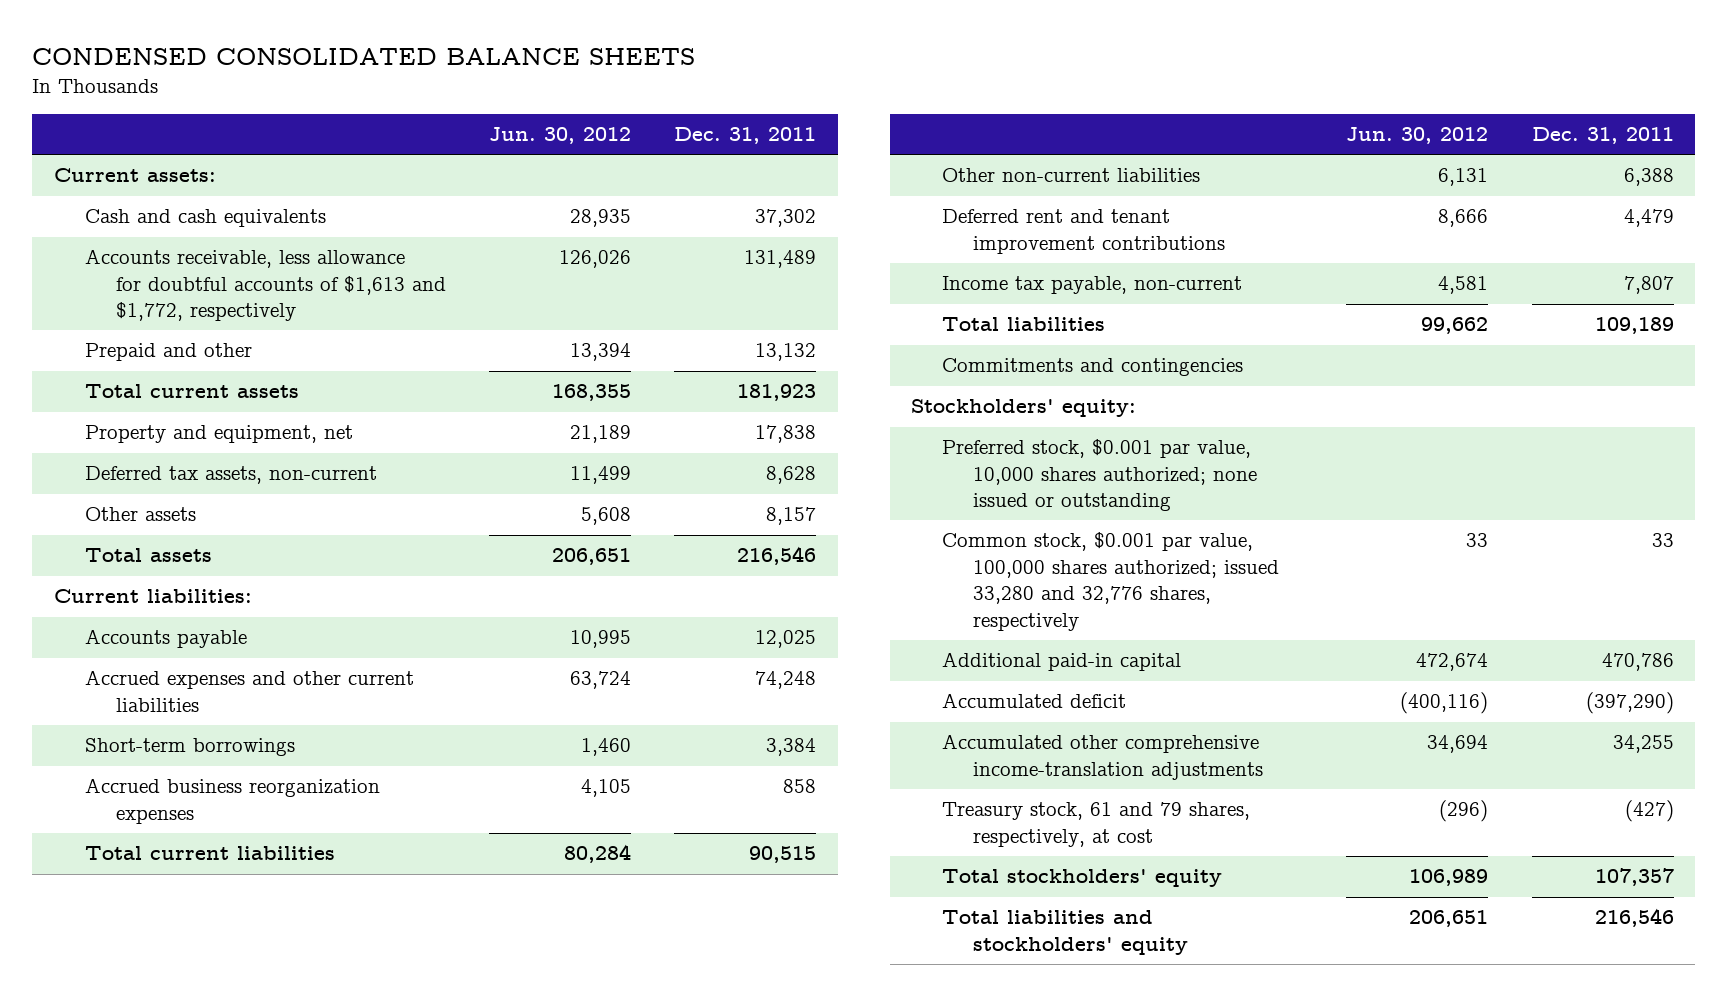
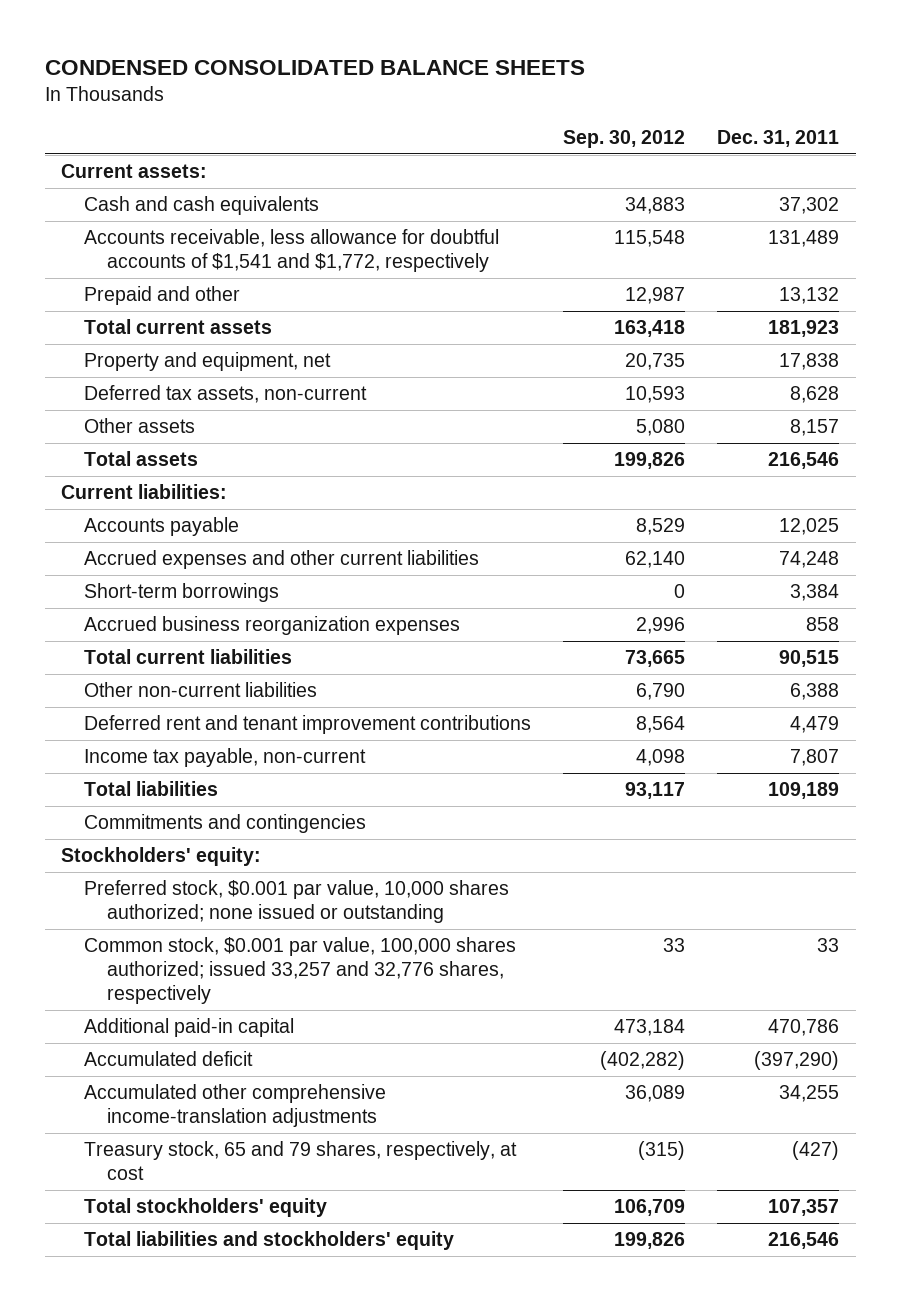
- | Jun. 30, 2012 | Dec. 31, 2011
+ | Sep. 30, 2012 | Dec. 31, 2011
- Accounts receivable, less allowance for doubtful accounts of $1,613 and $1,772, respectively | 126,026 | 131,489
+ Accounts receivable, less allowance for doubtful accounts of $1,541 and $1,772, respectively | 115,548 | 131,489
- Common stock, $0.001 par value, 100,000 shares authorized; issued 33,280 and 32,776 shares, respectively | 33 | 33
+ Common stock, $0.001 par value, 100,000 shares authorized; issued 33,257 and 32,776 shares, respectively | 33 | 33
- Treasury stock, 61 and 79 shares, respectively, at cost | (296) | (427)
+ Treasury stock, 65 and 79 shares, respectively, at cost | (315) | (427)

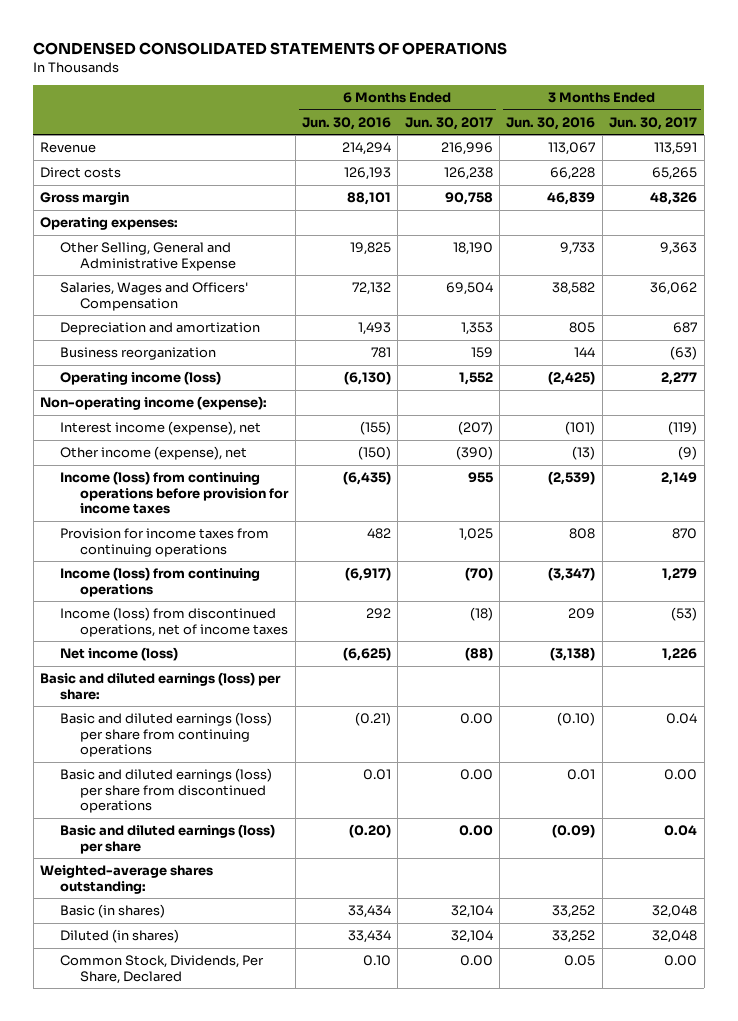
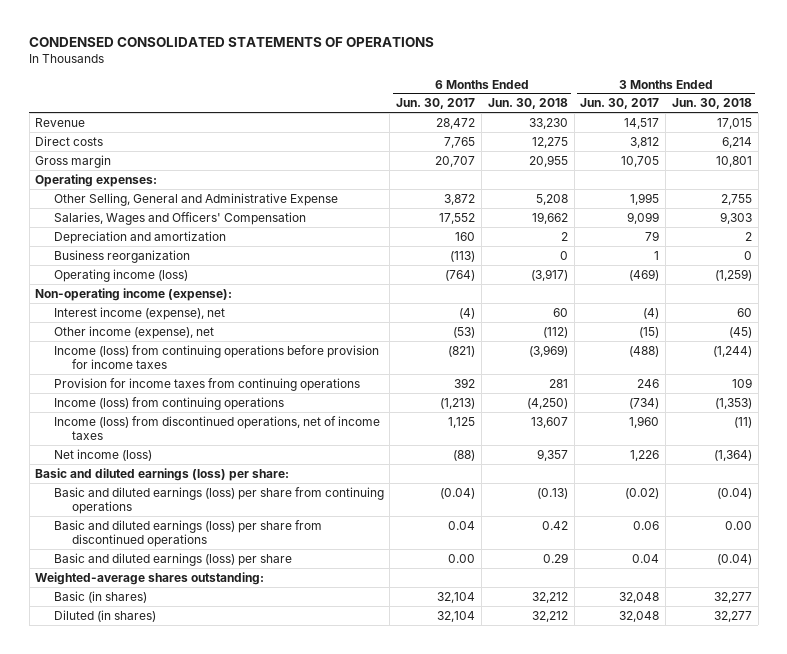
- | 6 Months Ended Jun. 30, 2016 | 6 Months Ended Jun. 30, 2017 | 3 Months Ended Jun. 30, 2016 | 3 Months Ended Jun. 30, 2017
+ | 6 Months Ended Jun. 30, 2017 | 6 Months Ended Jun. 30, 2018 | 3 Months Ended Jun. 30, 2017 | 3 Months Ended Jun. 30, 2018
- Revenue | 214,294 | 216,996 | 113,067 | 113,591
- Direct costs | 126,193 | 126,238 | 66,228 | 65,265
- Gross margin | 88,101 | 90,758 | 46,839 | 48,326
+ Revenue | 28,472 | 33,230 | 14,517 | 17,015
+ Direct costs | 7,765 | 12,275 | 3,812 | 6,214
+ Gross margin | 20,707 | 20,955 | 10,705 | 10,801
- Other Selling, General and Administrative Expense | 19,825 | 18,190 | 9,733 | 9,363
- Salaries, Wages and Officers' Compensation | 72,132 | 69,504 | 38,582 | 36,062
- Depreciation and amortization | 1,493 | 1,353 | 805 | 687
- Business reorganization | 781 | 159 | 144 | (63)
- Operating income (loss) | (6,130) | 1,552 | (2,425) | 2,277
+ Other Selling, General and Administrative Expense | 3,872 | 5,208 | 1,995 | 2,755
+ Salaries, Wages and Officers' Compensation | 17,552 | 19,662 | 9,099 | 9,303
+ Depreciation and amortization | 160 | 2 | 79 | 2
+ Business reorganization | (113) | 0 | 1 | 0
+ Operating income (loss) | (764) | (3,917) | (469) | (1,259)
- Interest income (expense), net | (155) | (207) | (101) | (119)
- Other income (expense), net | (150) | (390) | (13) | (9)
- Income (loss) from continuing operations before provision for income taxes | (6,435) | 955 | (2,539) | 2,149
- Provision for income taxes from continuing operations | 482 | 1,025 | 808 | 870
- Income (loss) from continuing operations | (6,917) | (70) | (3,347) | 1,279
- Income (loss) from discontinued operations, net of income taxes | 292 | (18) | 209 | (53)
+ Interest income (expense), net | (4) | 60 | (4) | 60
+ Other income (expense), net | (53) | (112) | (15) | (45)
+ Income (loss) from continuing operations before provision for income taxes | (821) | (3,969) | (488) | (1,244)
+ Provision for income taxes from continuing operations | 392 | 281 | 246 | 109
+ Income (loss) from continuing operations | (1,213) | (4,250) | (734) | (1,353)
+ Income (loss) from discontinued operations, net of income taxes | 1,125 | 13,607 | 1,960 | (11)
- Basic and diluted earnings (loss) per share from continuing operations | (0.21) | 0.00 | (0.10) | 0.04
- Basic and diluted earnings (loss) per share from discontinued operations | 0.01 | 0.00 | 0.01 | 0.00
+ Basic and diluted earnings (loss) per share from continuing operations | (0.04) | (0.13) | (0.02) | (0.04)
+ Basic and diluted earnings (loss) per share from discontinued operations | 0.04 | 0.42 | 0.06 | 0.00
- Common Stock, Dividends, Per Share, Declared | 0.10 | 0.00 | 0.05 | 0.00

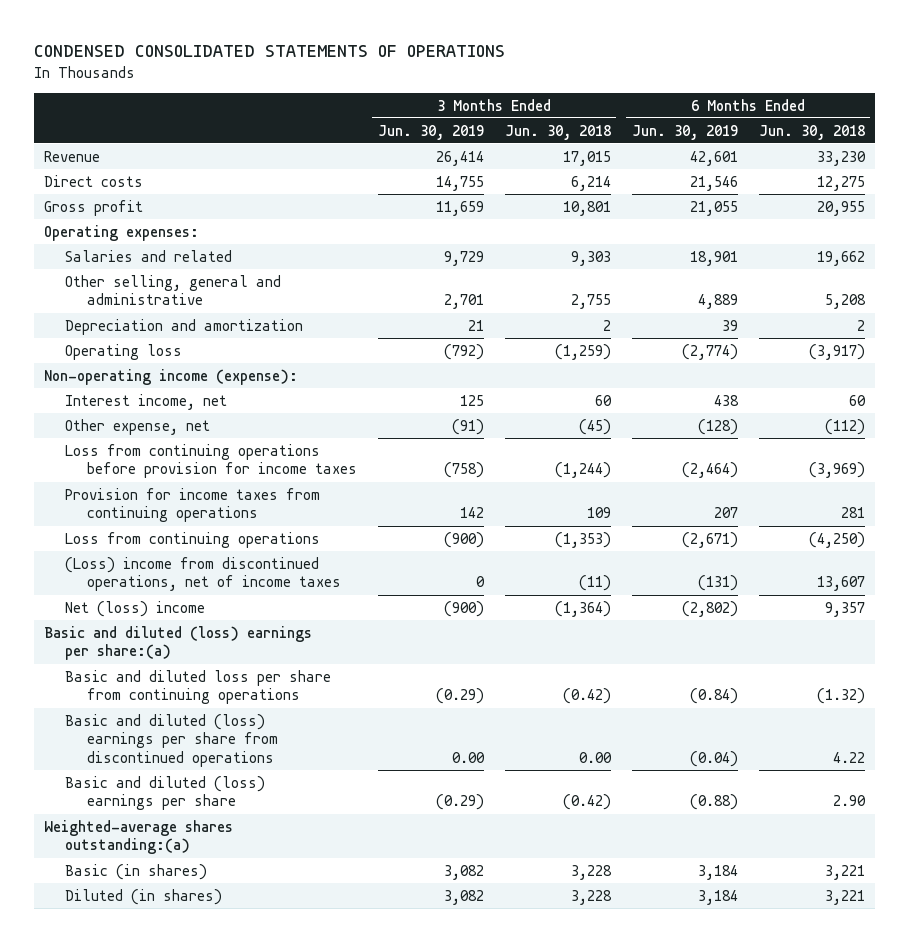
- | 6 Months Ended Jun. 30, 2017 | 6 Months Ended Jun. 30, 2018 | 3 Months Ended Jun. 30, 2017 | 3 Months Ended Jun. 30, 2018
+ | 3 Months Ended Jun. 30, 2019 | 3 Months Ended Jun. 30, 2018 | 6 Months Ended Jun. 30, 2019 | 6 Months Ended Jun. 30, 2018
- Gross margin | 20,707 | 20,955 | 10,705 | 10,801
+ Gross profit | 11,659 | 10,801 | 21,055 | 20,955
- Other Selling, General and Administrative Expense | 3,872 | 5,208 | 1,995 | 2,755
- Salaries, Wages and Officers' Compensation | 17,552 | 19,662 | 9,099 | 9,303
+ Salaries and related | 9,729 | 9,303 | 18,901 | 19,662
+ Other selling, general and administrative | 2,701 | 2,755 | 4,889 | 5,208
- Business reorganization | (113) | 0 | 1 | 0
- Operating income (loss) | (764) | (3,917) | (469) | (1,259)
+ Operating loss | (792) | (1,259) | (2,774) | (3,917)
- Interest income (expense), net | (4) | 60 | (4) | 60
- Other income (expense), net | (53) | (112) | (15) | (45)
- Income (loss) from continuing operations before provision for income taxes | (821) | (3,969) | (488) | (1,244)
+ Interest income, net | 125 | 60 | 438 | 60
+ Other expense, net | (91) | (45) | (128) | (112)
+ Loss from continuing operations before provision for income taxes | (758) | (1,244) | (2,464) | (3,969)
- Income (loss) from continuing operations | (1,213) | (4,250) | (734) | (1,353)
- Income (loss) from discontinued operations, net of income taxes | 1,125 | 13,607 | 1,960 | (11)
- Net income (loss) | (88) | 9,357 | 1,226 | (1,364)
- Basic and diluted earnings (loss) per share:
- Basic and diluted earnings (loss) per share from continuing operations | (0.04) | (0.13) | (0.02) | (0.04)
- Basic and diluted earnings (loss) per share from discontinued operations | 0.04 | 0.42 | 0.06 | 0.00
- Basic and diluted earnings (loss) per share | 0.00 | 0.29 | 0.04 | (0.04)
- Weighted-average shares outstanding:
- Basic (in shares) | 32,104 | 32,212 | 32,048 | 32,277
- Diluted (in shares) | 32,104 | 32,212 | 32,048 | 32,277
+ Loss from continuing operations | (900) | (1,353) | (2,671) | (4,250)
+ (Loss) income from discontinued operations, net of income taxes | 0 | (11) | (131) | 13,607
+ Net (loss) income | (900) | (1,364) | (2,802) | 9,357
+ Basic and diluted (loss) earnings per share:(a)
+ Basic and diluted loss per share from continuing operations | (0.29) | (0.42) | (0.84) | (1.32)
+ Basic and diluted (loss) earnings per share from discontinued operations | 0.00 | 0.00 | (0.04) | 4.22
+ Basic and diluted (loss) earnings per share | (0.29) | (0.42) | (0.88) | 2.90
+ Weighted-average shares outstanding:(a)
+ Basic (in shares) | 3,082 | 3,228 | 3,184 | 3,221
+ Diluted (in shares) | 3,082 | 3,228 | 3,184 | 3,221

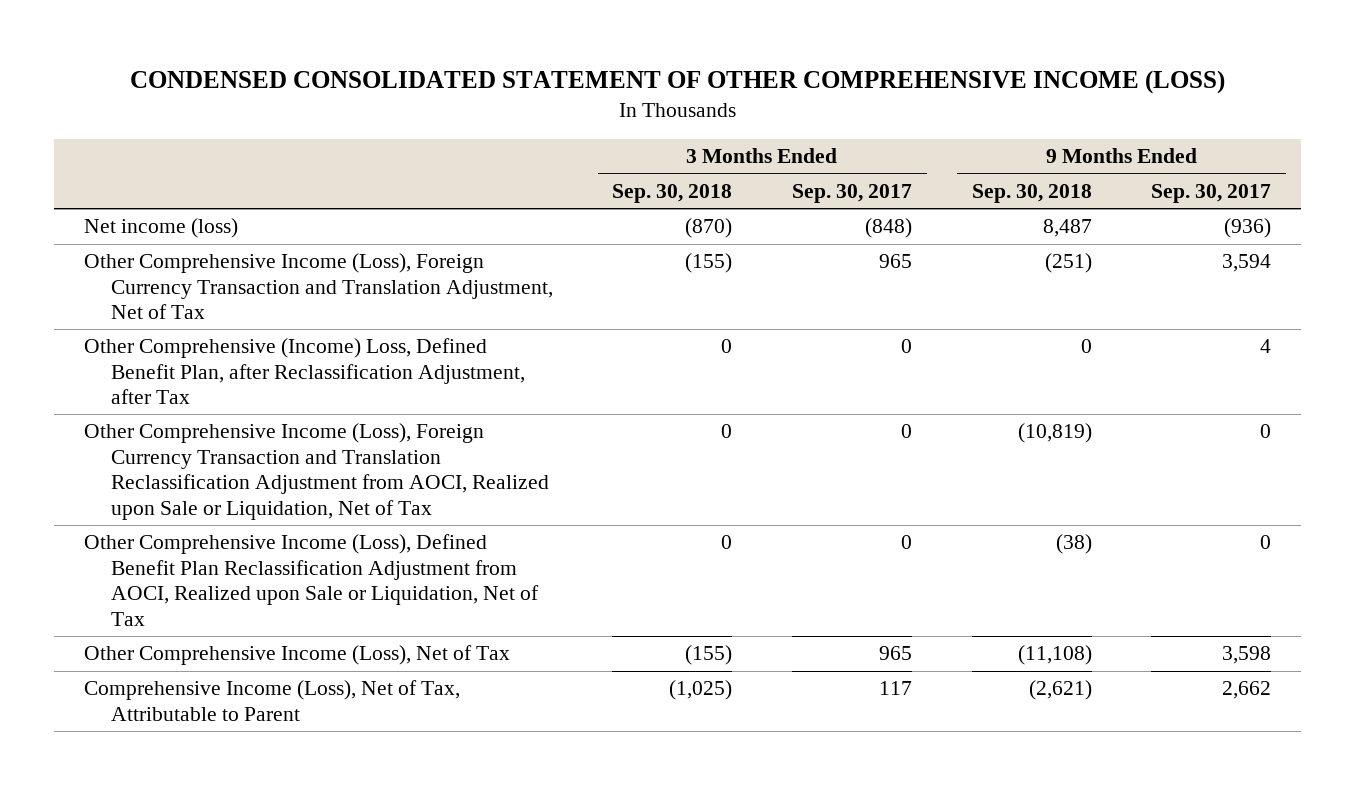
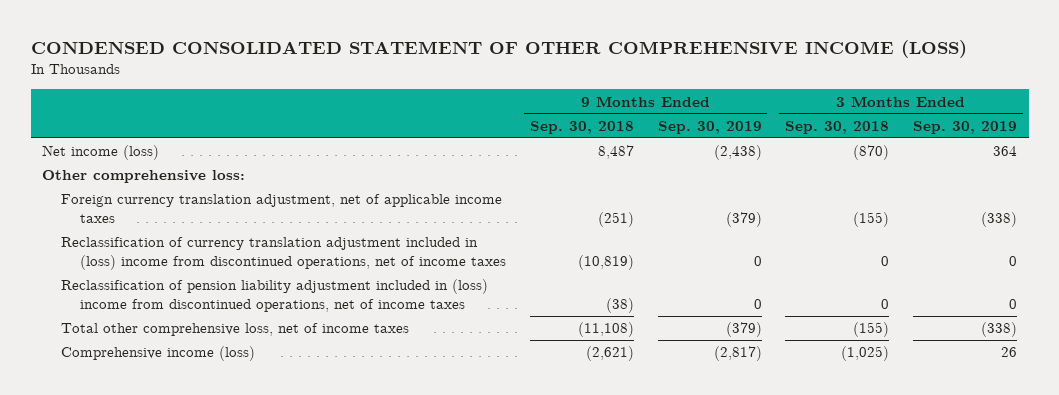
- | 3 Months Ended Sep. 30, 2018 | 3 Months Ended Sep. 30, 2017 | 9 Months Ended Sep. 30, 2018 | 9 Months Ended Sep. 30, 2017
+ | 9 Months Ended Sep. 30, 2018 | 9 Months Ended Sep. 30, 2019 | 3 Months Ended Sep. 30, 2018 | 3 Months Ended Sep. 30, 2019
- Other Comprehensive Income (Loss), Foreign Currency Transaction and Translation Adjustment, Net of Tax | (155) | 965 | (251) | 3,594
- Other Comprehensive (Income) Loss, Defined Benefit Plan, after Reclassification Adjustment, after Tax | 0 | 0 | 0 | 4
- Other Comprehensive Income (Loss), Foreign Currency Transaction and Translation Reclassification Adjustment from AOCI, Realized upon Sale or Liquidation, Net of Tax | 0 | 0 | (10,819) | 0
- Other Comprehensive Income (Loss), Defined Benefit Plan Reclassification Adjustment from AOCI, Realized upon Sale or Liquidation, Net of Tax | 0 | 0 | (38) | 0
- Other Comprehensive Income (Loss), Net of Tax | (155) | 965 | (11,108) | 3,598
- Comprehensive Income (Loss), Net of Tax, Attributable to Parent | (1,025) | 117 | (2,621) | 2,662
+ Other comprehensive loss:
+ Foreign currency translation adjustment, net of applicable income taxes | (251) | (379) | (155) | (338)
+ Reclassification of currency translation adjustment included in (loss) income from discontinued operations, net of income taxes | (10,819) | 0 | 0 | 0
+ Reclassification of pension liability adjustment included in (loss) income from discontinued operations, net of income taxes | (38) | 0 | 0 | 0
+ Total other comprehensive loss, net of income taxes | (11,108) | (379) | (155) | (338)
+ Comprehensive income (loss) | (2,621) | (2,817) | (1,025) | 26

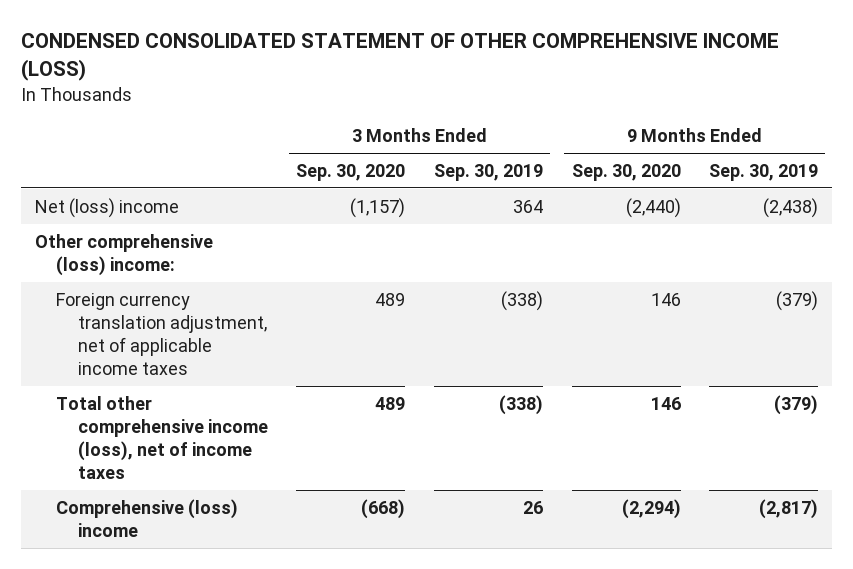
- | 9 Months Ended Sep. 30, 2018 | 9 Months Ended Sep. 30, 2019 | 3 Months Ended Sep. 30, 2018 | 3 Months Ended Sep. 30, 2019
+ | 3 Months Ended Sep. 30, 2020 | 3 Months Ended Sep. 30, 2019 | 9 Months Ended Sep. 30, 2020 | 9 Months Ended Sep. 30, 2019
- Net income (loss) | 8,487 | (2,438) | (870) | 364
- Other comprehensive loss:
+ Net (loss) income | (1,157) | 364 | (2,440) | (2,438)
+ Other comprehensive (loss) income:
- Reclassification of currency translation adjustment included in (loss) income from discontinued operations, net of income taxes | (10,819) | 0 | 0 | 0
- Reclassification of pension liability adjustment included in (loss) income from discontinued operations, net of income taxes | (38) | 0 | 0 | 0
- Total other comprehensive loss, net of income taxes | (11,108) | (379) | (155) | (338)
- Comprehensive income (loss) | (2,621) | (2,817) | (1,025) | 26
+ Total other comprehensive income (loss), net of income taxes | 489 | (338) | 146 | (379)
+ Comprehensive (loss) income | (668) | 26 | (2,294) | (2,817)

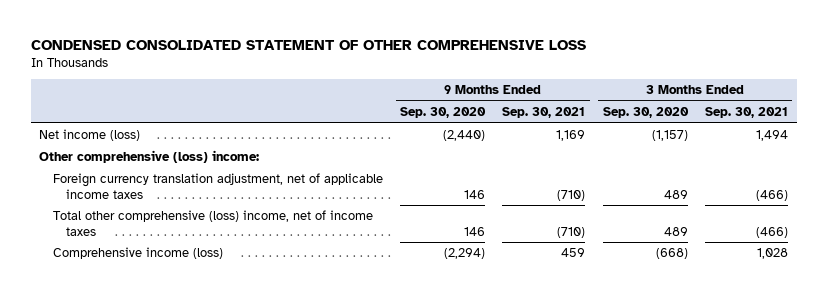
- CONDENSED CONSOLIDATED STATEMENT OF OTHER COMPREHENSIVE INCOME (LOSS)
+ CONDENSED CONSOLIDATED STATEMENT OF OTHER COMPREHENSIVE LOSS
- | 3 Months Ended Sep. 30, 2020 | 3 Months Ended Sep. 30, 2019 | 9 Months Ended Sep. 30, 2020 | 9 Months Ended Sep. 30, 2019
+ | 9 Months Ended Sep. 30, 2020 | 9 Months Ended Sep. 30, 2021 | 3 Months Ended Sep. 30, 2020 | 3 Months Ended Sep. 30, 2021
- Net (loss) income | (1,157) | 364 | (2,440) | (2,438)
+ Net income (loss) | (2,440) | 1,169 | (1,157) | 1,494
- Total other comprehensive income (loss), net of income taxes | 489 | (338) | 146 | (379)
- Comprehensive (loss) income | (668) | 26 | (2,294) | (2,817)
+ Total other comprehensive (loss) income, net of income taxes | 146 | (710) | 489 | (466)
+ Comprehensive income (loss) | (2,294) | 459 | (668) | 1,028

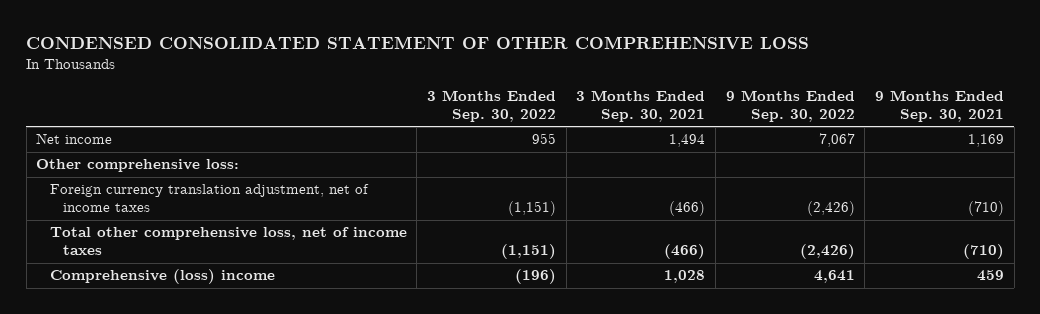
- | 9 Months Ended Sep. 30, 2020 | 9 Months Ended Sep. 30, 2021 | 3 Months Ended Sep. 30, 2020 | 3 Months Ended Sep. 30, 2021
+ | 3 Months Ended Sep. 30, 2022 | 3 Months Ended Sep. 30, 2021 | 9 Months Ended Sep. 30, 2022 | 9 Months Ended Sep. 30, 2021
- Net income (loss) | (2,440) | 1,169 | (1,157) | 1,494
- Other comprehensive (loss) income:
- Foreign currency translation adjustment, net of applicable income taxes | 146 | (710) | 489 | (466)
- Total other comprehensive (loss) income, net of income taxes | 146 | (710) | 489 | (466)
- Comprehensive income (loss) | (2,294) | 459 | (668) | 1,028
+ Net income | 955 | 1,494 | 7,067 | 1,169
+ Other comprehensive loss:
+ Foreign currency translation adjustment, net of income taxes | (1,151) | (466) | (2,426) | (710)
+ Total other comprehensive loss, net of income taxes | (1,151) | (466) | (2,426) | (710)
+ Comprehensive (loss) income | (196) | 1,028 | 4,641 | 459

